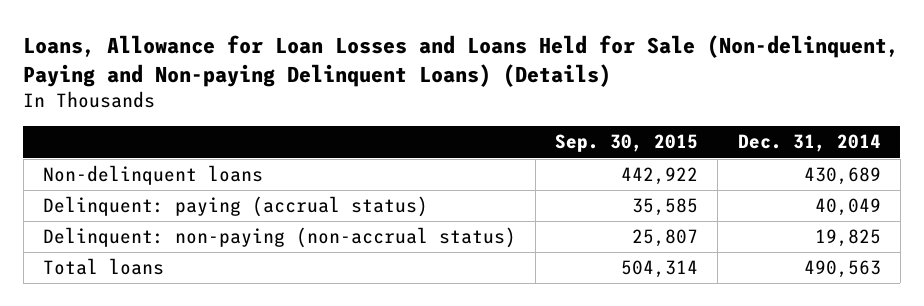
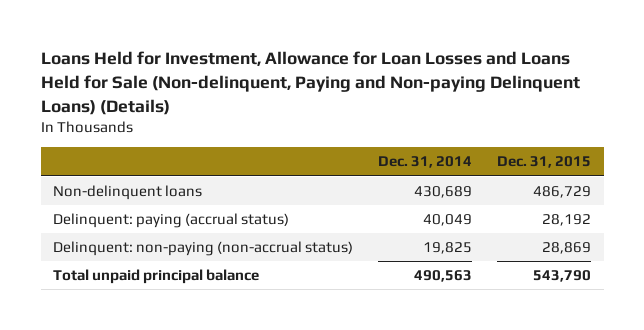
- Loans, Allowance for Loan Losses and Loans Held for Sale (Non-delinquent, Paying and Non-paying Delinquent Loans) (Details)
+ Loans Held for Investment, Allowance for Loan Losses and Loans Held for Sale (Non-delinquent, Paying and Non-paying Delinquent Loans) (Details)
- | Sep. 30, 2015 | Dec. 31, 2014
+ | Dec. 31, 2014 | Dec. 31, 2015
- Total loans | 504,314 | 490,563
+ Total unpaid principal balance | 490,563 | 543,790

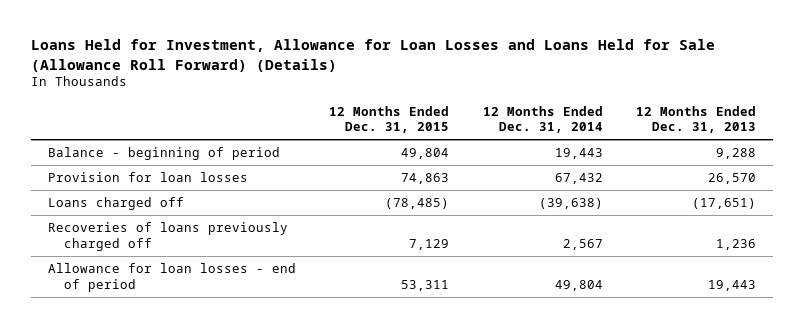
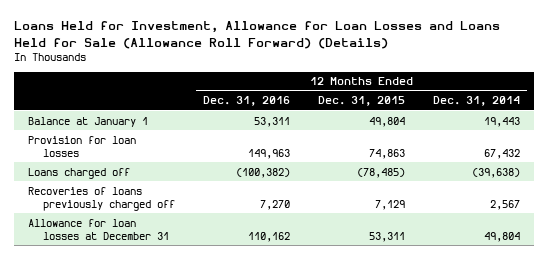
- | 12 Months Ended Dec. 31, 2015 | 12 Months Ended Dec. 31, 2014 | 12 Months Ended Dec. 31, 2013
+ | 12 Months Ended Dec. 31, 2016 | 12 Months Ended Dec. 31, 2015 | 12 Months Ended Dec. 31, 2014
- Balance - beginning of period | 49,804 | 19,443 | 9,288
+ Balance at January 1 | 53,311 | 49,804 | 19,443
- Allowance for loan losses - end of period | 53,311 | 49,804 | 19,443
+ Allowance for loan losses at December 31 | 110,162 | 53,311 | 49,804

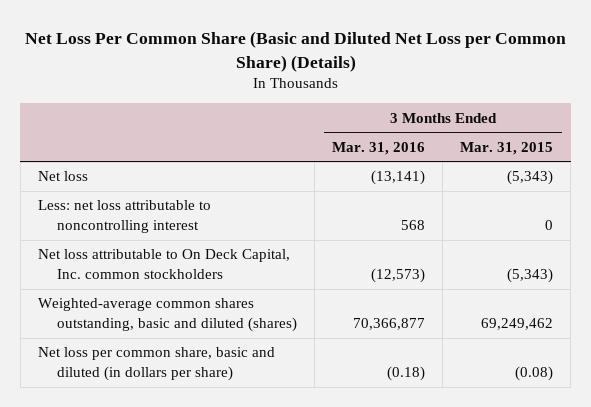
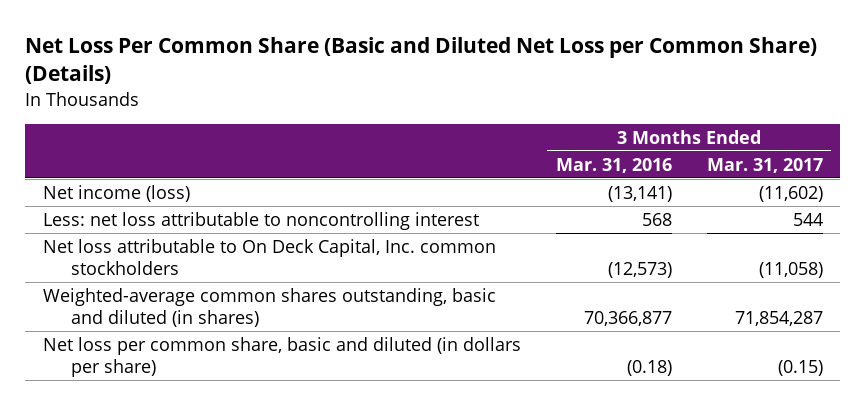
- | 3 Months Ended Mar. 31, 2016 | 3 Months Ended Mar. 31, 2015
+ | 3 Months Ended Mar. 31, 2016 | 3 Months Ended Mar. 31, 2017
- Net loss | (13,141) | (5,343)
+ Net income (loss) | (13,141) | (11,602)
- Weighted-average common shares outstanding, basic and diluted (shares) | 70,366,877 | 69,249,462
+ Weighted-average common shares outstanding, basic and diluted (in shares) | 70,366,877 | 71,854,287

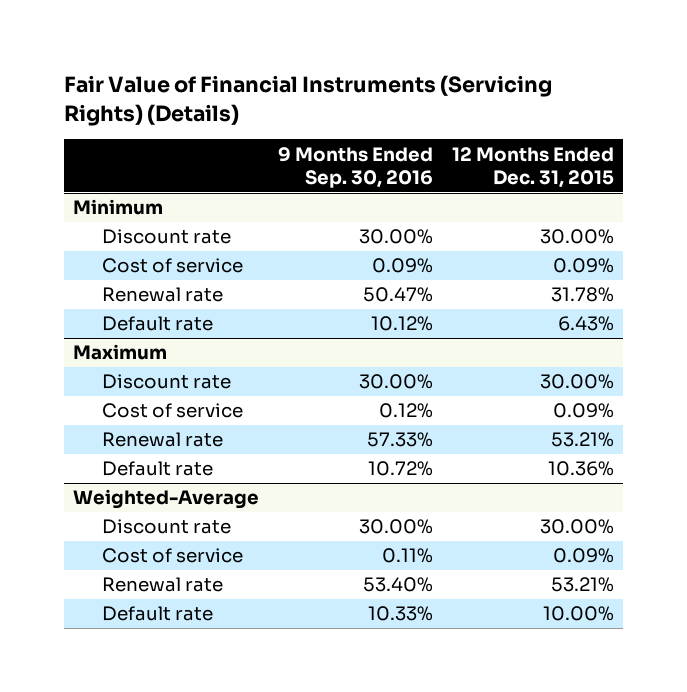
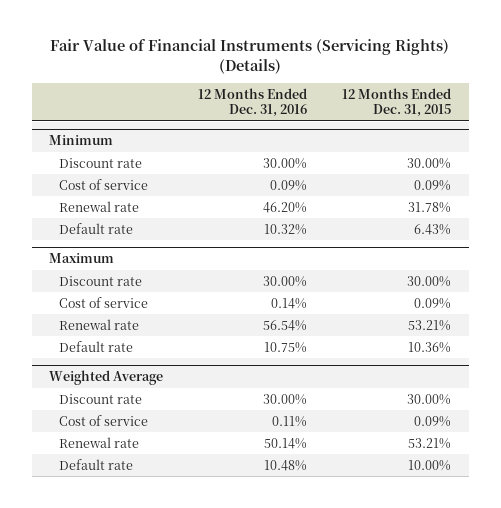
- | 9 Months Ended Sep. 30, 2016 | 12 Months Ended Dec. 31, 2015
+ | 12 Months Ended Dec. 31, 2016 | 12 Months Ended Dec. 31, 2015
- Weighted-Average
+ Weighted Average

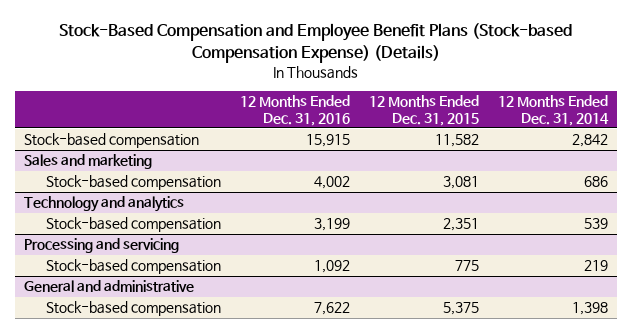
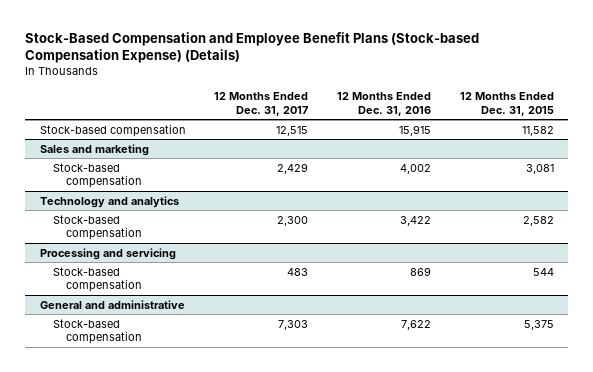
- | 12 Months Ended Dec. 31, 2016 | 12 Months Ended Dec. 31, 2015 | 12 Months Ended Dec. 31, 2014
+ | 12 Months Ended Dec. 31, 2017 | 12 Months Ended Dec. 31, 2016 | 12 Months Ended Dec. 31, 2015
@ Technology and analytics
- Stock-based compensation | 3,199 | 2,351 | 539
+ Stock-based compensation | 2,300 | 3,422 | 2,582
@ Processing and servicing
- Stock-based compensation | 1,092 | 775 | 219
+ Stock-based compensation | 483 | 869 | 544

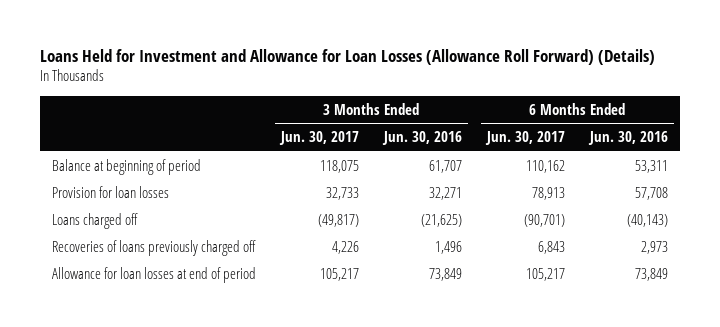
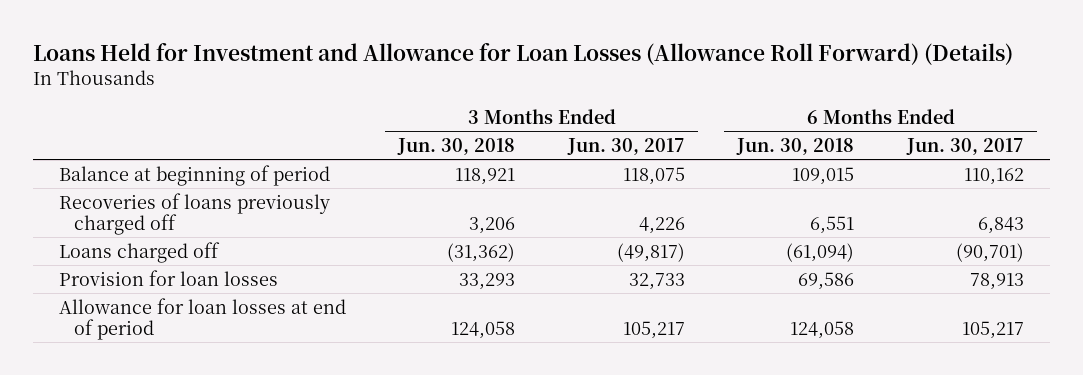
- | 3 Months Ended Jun. 30, 2017 | 3 Months Ended Jun. 30, 2016 | 6 Months Ended Jun. 30, 2017 | 6 Months Ended Jun. 30, 2016
+ | 3 Months Ended Jun. 30, 2018 | 3 Months Ended Jun. 30, 2017 | 6 Months Ended Jun. 30, 2018 | 6 Months Ended Jun. 30, 2017
moved down: Loans charged off | (31,362) | (49,817) | (61,094) | (90,701)
moved down: Provision for loan losses | 33,293 | 32,733 | 69,586 | 78,913

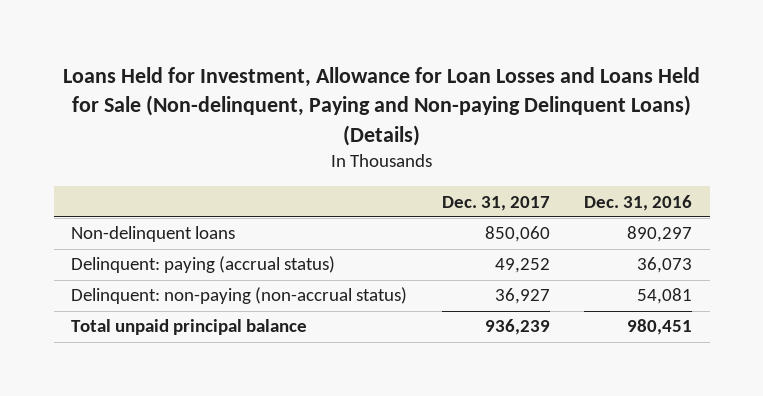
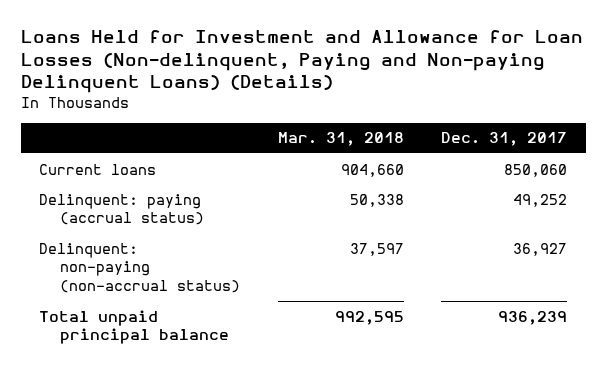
- Loans Held for Investment, Allowance for Loan Losses and Loans Held for Sale (Non-delinquent, Paying and Non-paying Delinquent Loans) (Details)
+ Loans Held for Investment and Allowance for Loan Losses (Non-delinquent, Paying and Non-paying Delinquent Loans) (Details)
- | Dec. 31, 2017 | Dec. 31, 2016
+ | Mar. 31, 2018 | Dec. 31, 2017
- Non-delinquent loans | 850,060 | 890,297
+ Current loans | 904,660 | 850,060

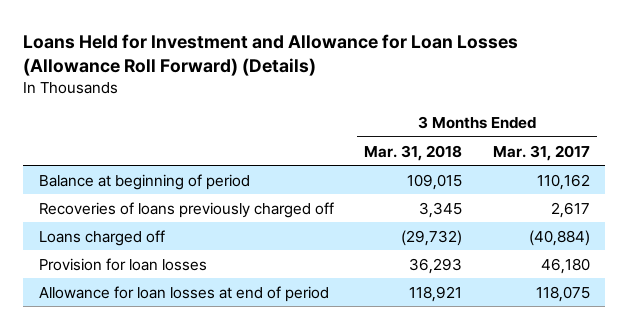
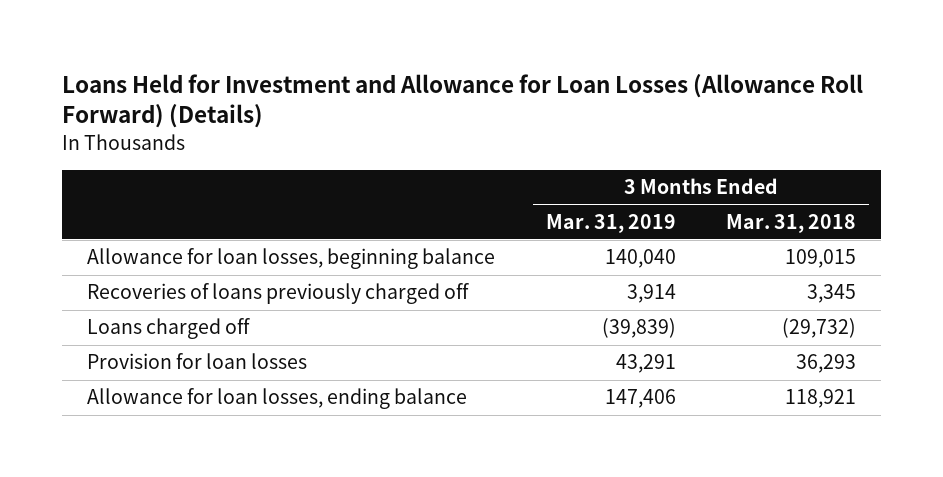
- | 3 Months Ended Mar. 31, 2018 | 3 Months Ended Mar. 31, 2017
+ | 3 Months Ended Mar. 31, 2019 | 3 Months Ended Mar. 31, 2018
- Balance at beginning of period | 109,015 | 110,162
+ Allowance for loan losses, beginning balance | 140,040 | 109,015
- Allowance for loan losses at end of period | 118,921 | 118,075
+ Allowance for loan losses, ending balance | 147,406 | 118,921

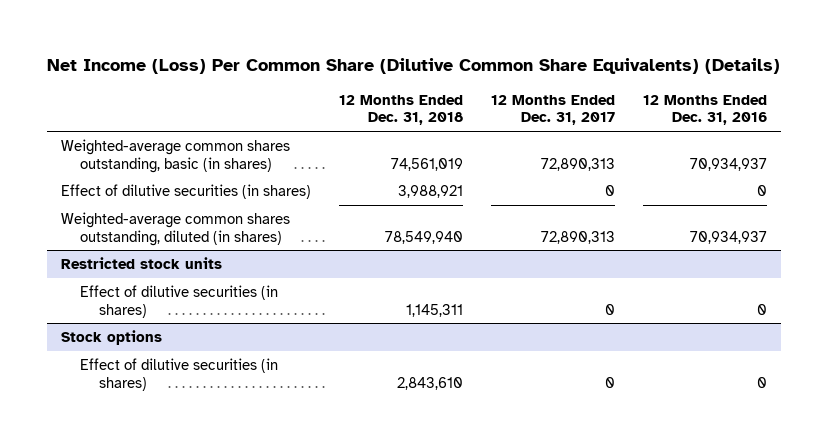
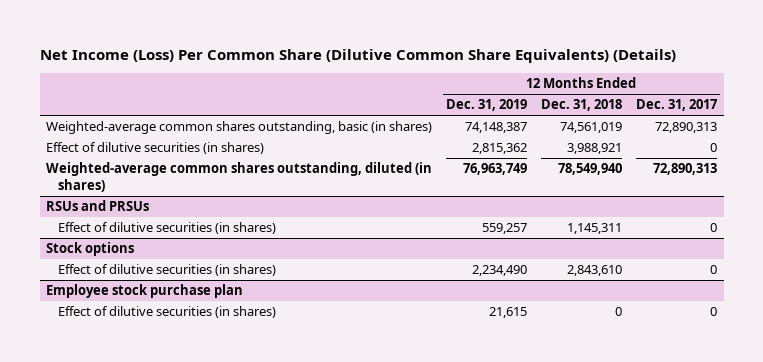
- | 12 Months Ended Dec. 31, 2018 | 12 Months Ended Dec. 31, 2017 | 12 Months Ended Dec. 31, 2016
+ | 12 Months Ended Dec. 31, 2019 | 12 Months Ended Dec. 31, 2018 | 12 Months Ended Dec. 31, 2017
- Restricted stock units
+ RSUs and PRSUs
+ Employee stock purchase plan
+ Effect of dilutive securities (in shares) | 21,615 | 0 | 0

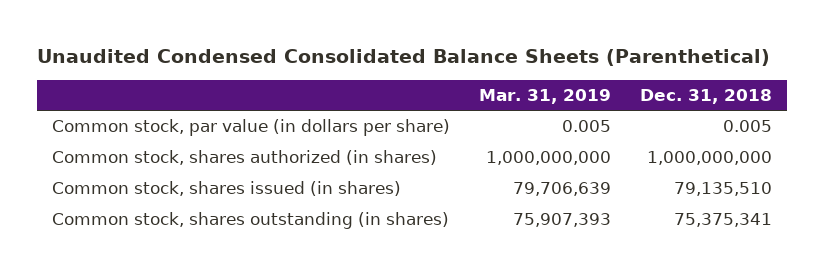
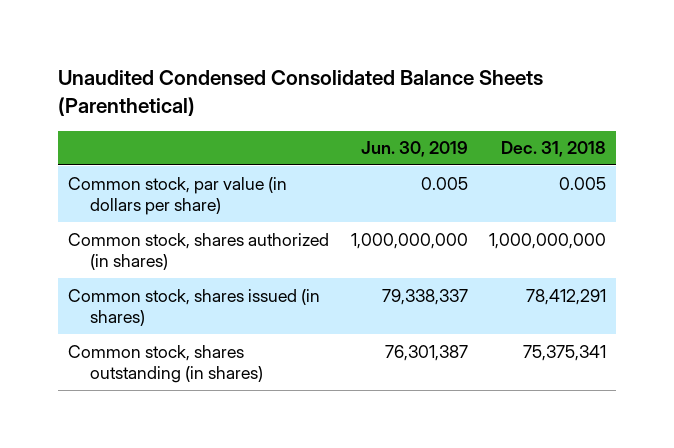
- | Mar. 31, 2019 | Dec. 31, 2018
+ | Jun. 30, 2019 | Dec. 31, 2018
- Common stock, shares issued (in shares) | 79,706,639 | 79,135,510
+ Common stock, shares issued (in shares) | 79,338,337 | 78,412,291

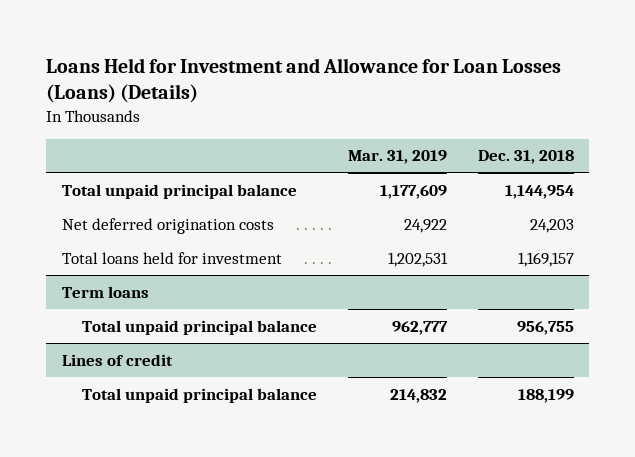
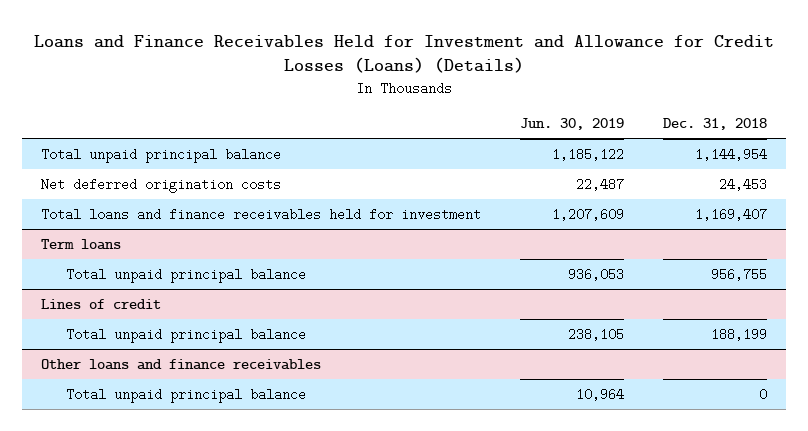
- Loans Held for Investment and Allowance for Loan Losses (Loans) (Details)
+ Loans and Finance Receivables Held for Investment and Allowance for Credit Losses (Loans) (Details)
- | Mar. 31, 2019 | Dec. 31, 2018
+ | Jun. 30, 2019 | Dec. 31, 2018
- Net deferred origination costs | 24,922 | 24,203
- Total loans held for investment | 1,202,531 | 1,169,157
+ Net deferred origination costs | 22,487 | 24,453
+ Total loans and finance receivables held for investment | 1,207,609 | 1,169,407
+ Other loans and finance receivables
+ Total unpaid principal balance | 10,964 | 0

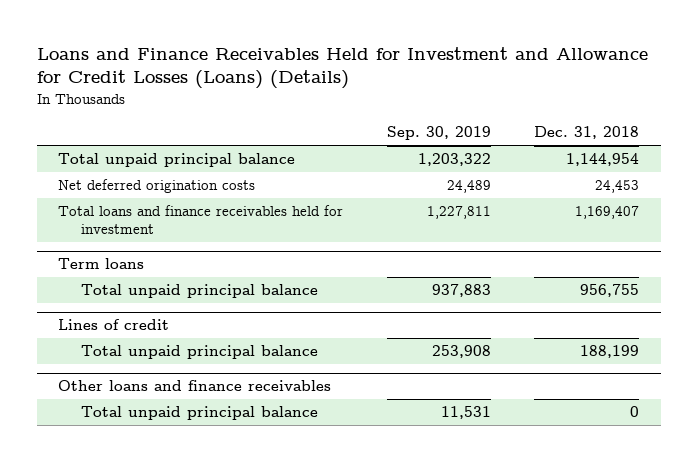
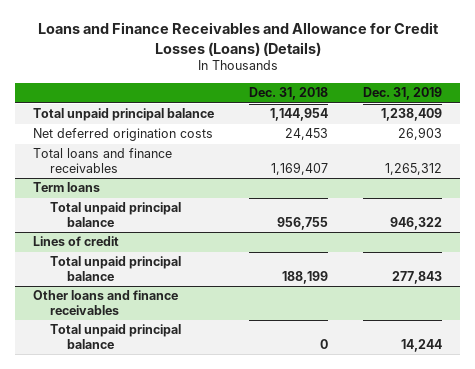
- Loans and Finance Receivables Held for Investment and Allowance for Credit Losses (Loans) (Details)
+ Loans and Finance Receivables and Allowance for Credit Losses (Loans) (Details)
- | Sep. 30, 2019 | Dec. 31, 2018
+ | Dec. 31, 2018 | Dec. 31, 2019
- Total loans and finance receivables held for investment | 1,227,811 | 1,169,407
+ Total loans and finance receivables | 1,169,407 | 1,265,312

